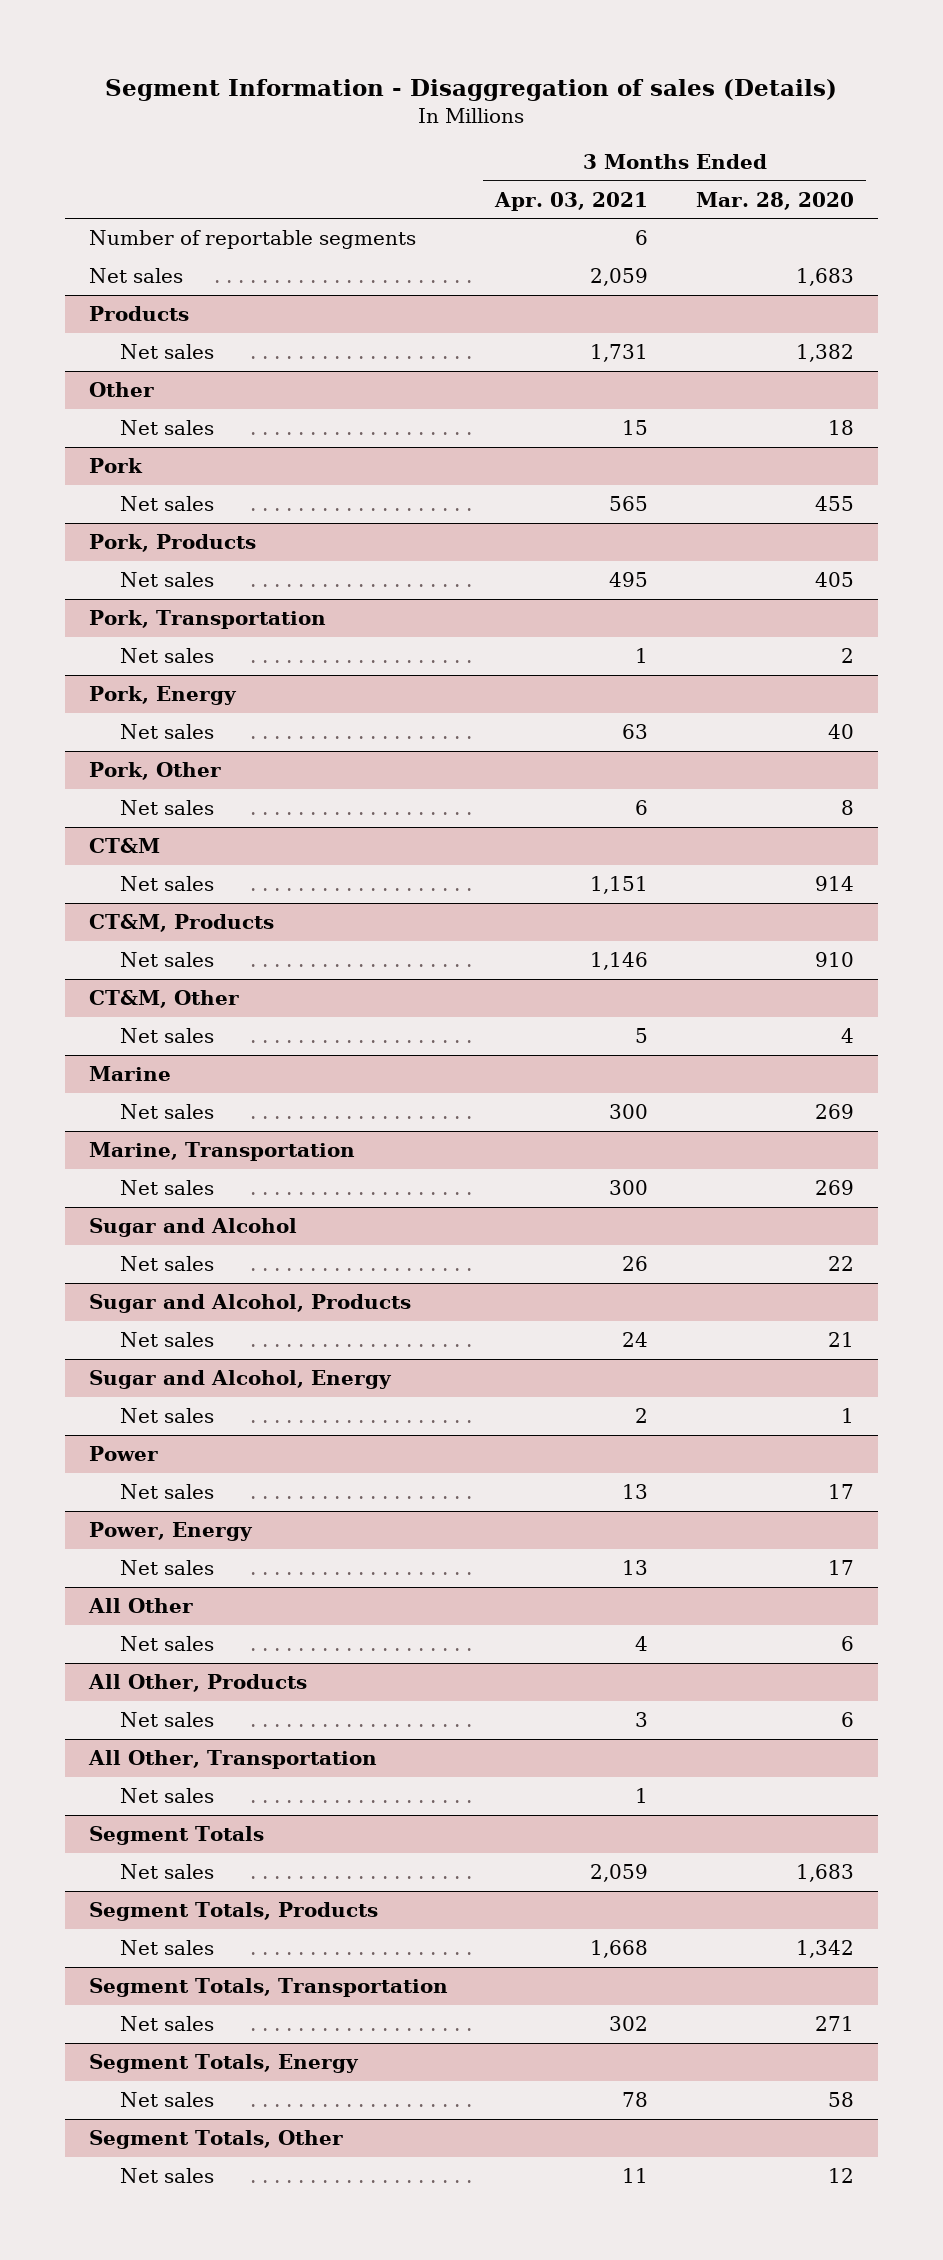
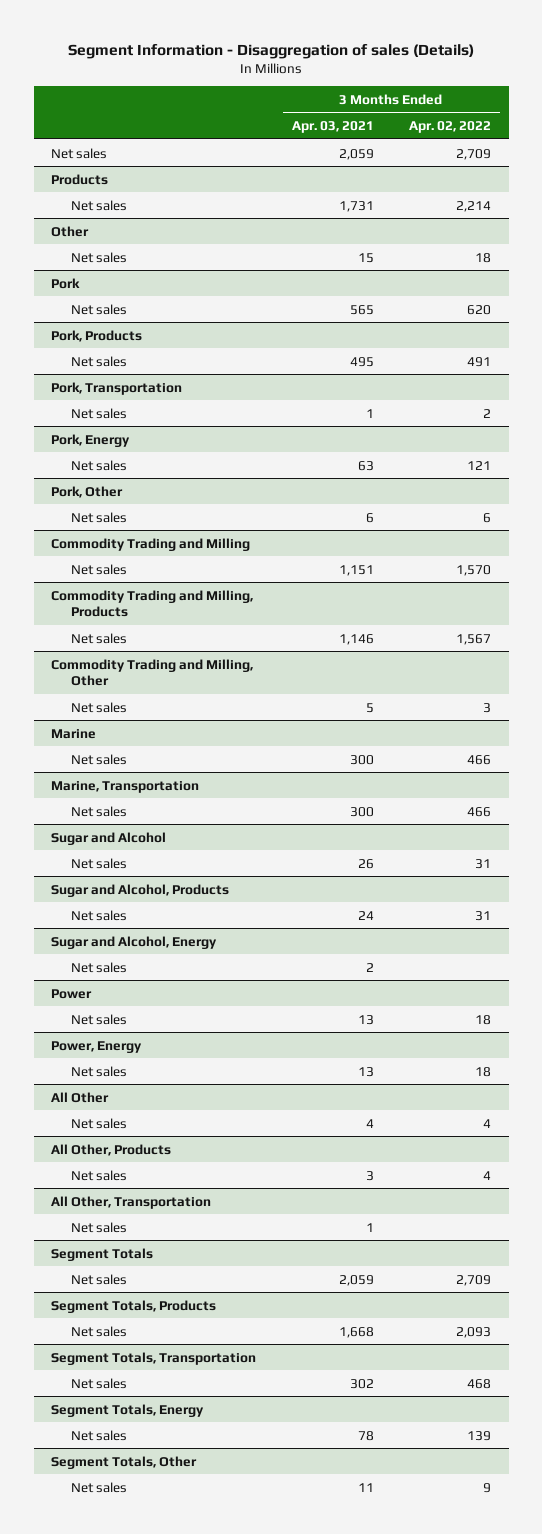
- | 3 Months Ended Apr. 03, 2021 | 3 Months Ended Mar. 28, 2020
+ | 3 Months Ended Apr. 03, 2021 | 3 Months Ended Apr. 02, 2022
- Number of reportable segments | 6 |
- CT&M
+ Commodity Trading and Milling
- CT&M, Products
+ Commodity Trading and Milling, Products
- CT&M, Other
+ Commodity Trading and Milling, Other

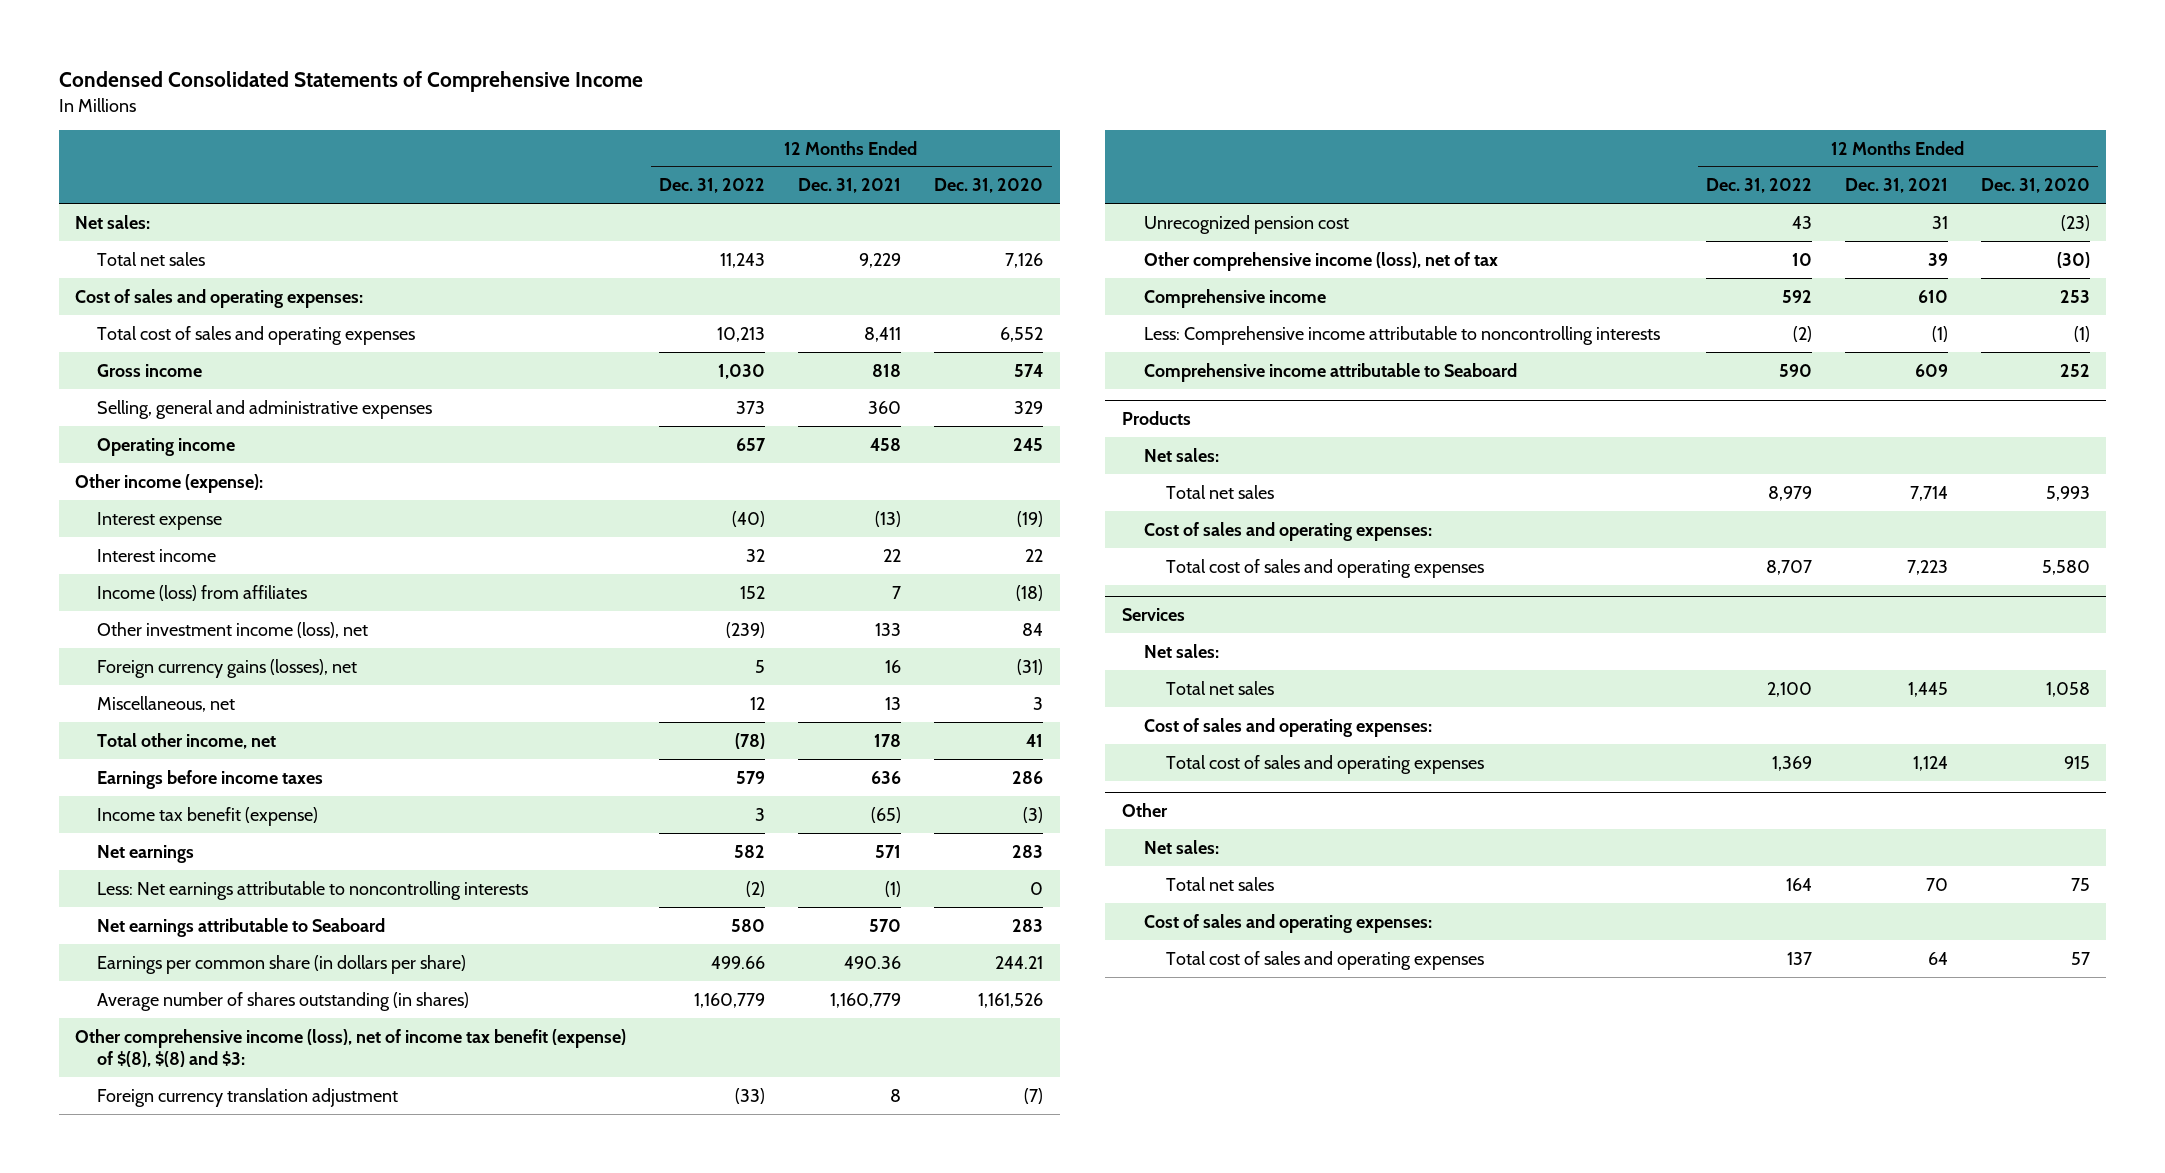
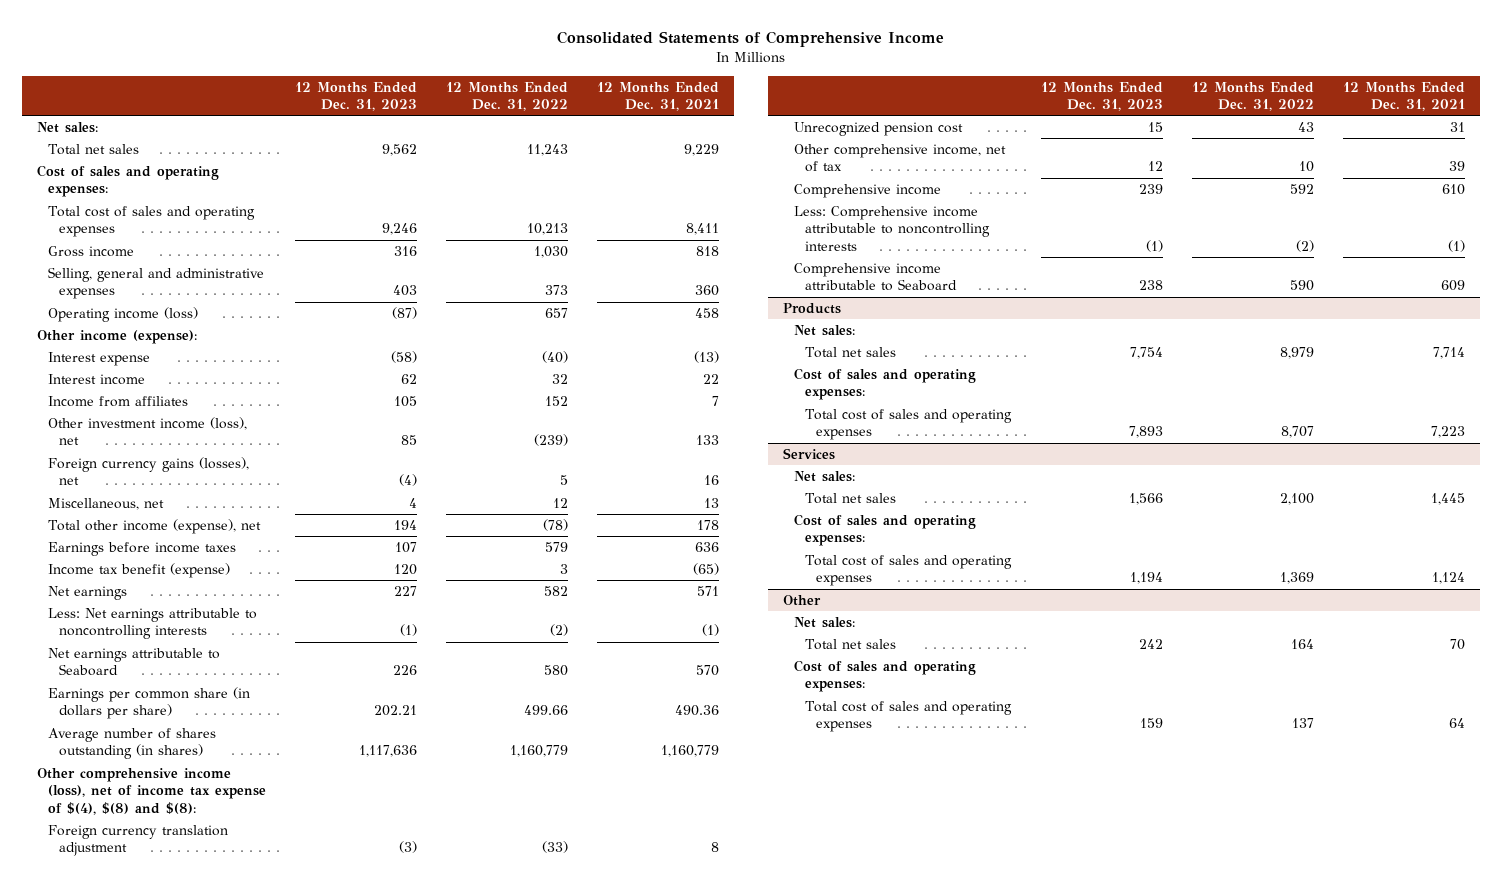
- Condensed Consolidated Statements of Comprehensive Income
+ Consolidated Statements of Comprehensive Income
- | 12 Months Ended Dec. 31, 2022 | 12 Months Ended Dec. 31, 2021 | 12 Months Ended Dec. 31, 2020
+ | 12 Months Ended Dec. 31, 2023 | 12 Months Ended Dec. 31, 2022 | 12 Months Ended Dec. 31, 2021
- Operating income | 657 | 458 | 245
+ Operating income (loss) | (87) | 657 | 458
- Income (loss) from affiliates | 152 | 7 | (18)
+ Income from affiliates | 105 | 152 | 7
- Total other income, net | (78) | 178 | 41
+ Total other income (expense), net | 194 | (78) | 178
- Other comprehensive income (loss), net of income tax benefit (expense) of $(8), $(8) and $3:
+ Other comprehensive income (loss), net of income tax expense of $(4), $(8) and $(8):
- Other comprehensive income (loss), net of tax | 10 | 39 | (30)
+ Other comprehensive income, net of tax | 12 | 10 | 39

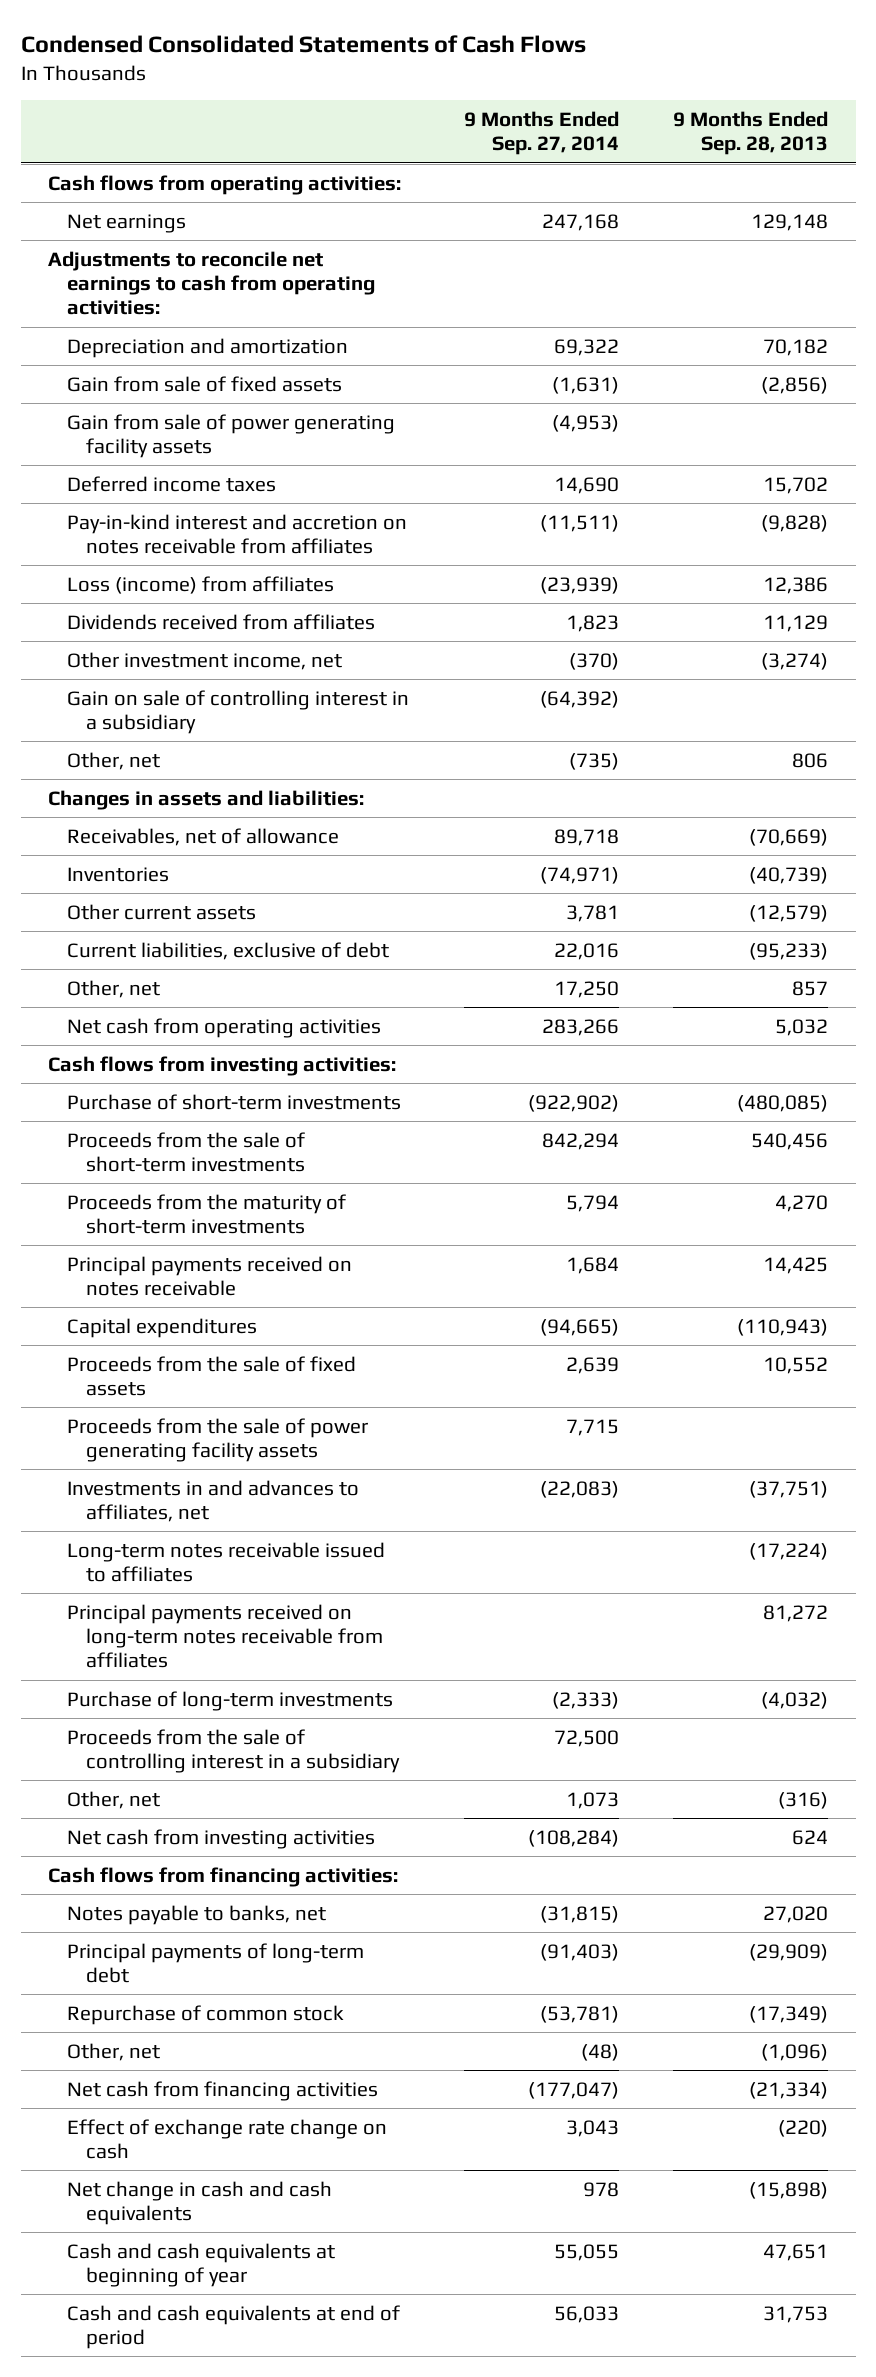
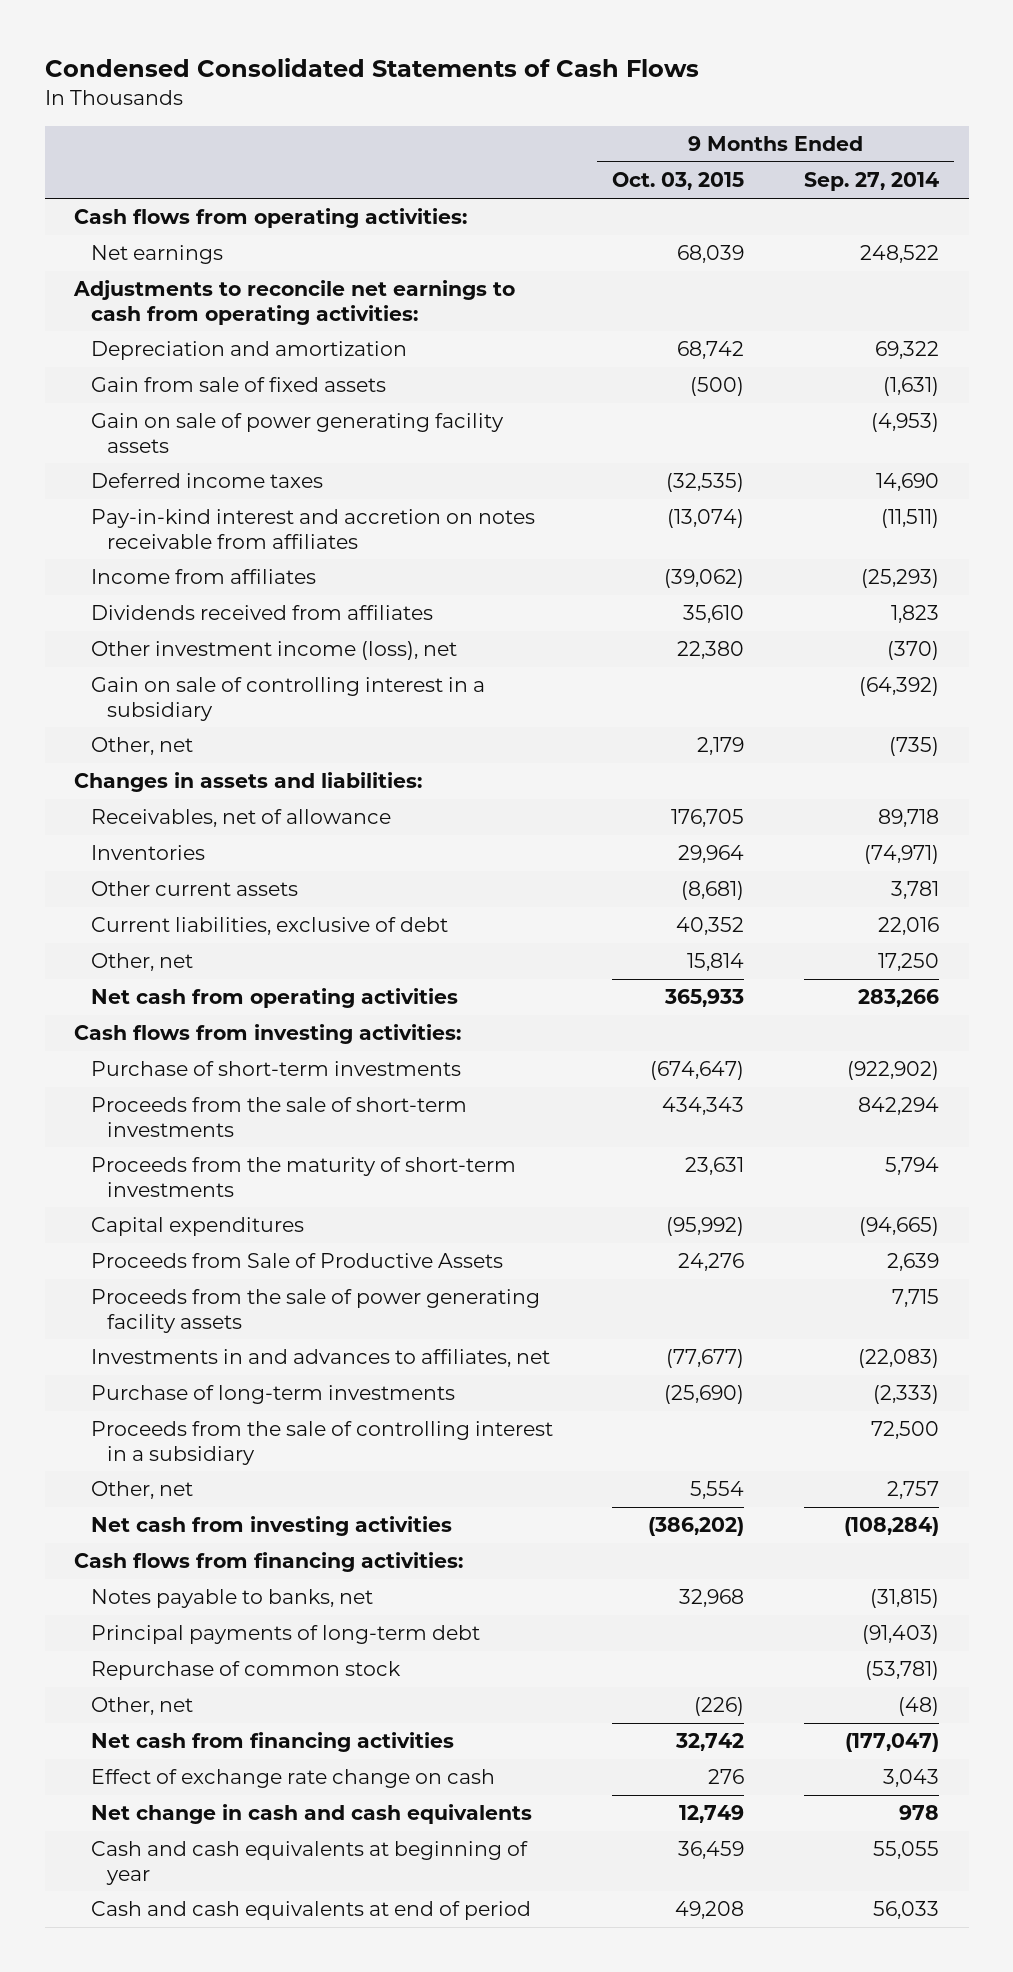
- | 9 Months Ended Sep. 27, 2014 | 9 Months Ended Sep. 28, 2013
+ | 9 Months Ended Oct. 03, 2015 | 9 Months Ended Sep. 27, 2014
- Net earnings | 247,168 | 129,148
+ Net earnings | 68,039 | 248,522
- Gain from sale of power generating facility assets | (4,953) |
+ Gain on sale of power generating facility assets | | (4,953)
- Loss (income) from affiliates | (23,939) | 12,386
+ Income from affiliates | (39,062) | (25,293)
- Other investment income, net | (370) | (3,274)
+ Other investment income (loss), net | 22,380 | (370)
- Principal payments received on notes receivable | 1,684 | 14,425
- Proceeds from the sale of fixed assets | 2,639 | 10,552
+ Proceeds from Sale of Productive Assets | 24,276 | 2,639
- Long-term notes receivable issued to affiliates | | (17,224)
- Principal payments received on long-term notes receivable from affiliates | | 81,272
- Other, net | 1,073 | (316)
+ Other, net | 5,554 | 2,757

